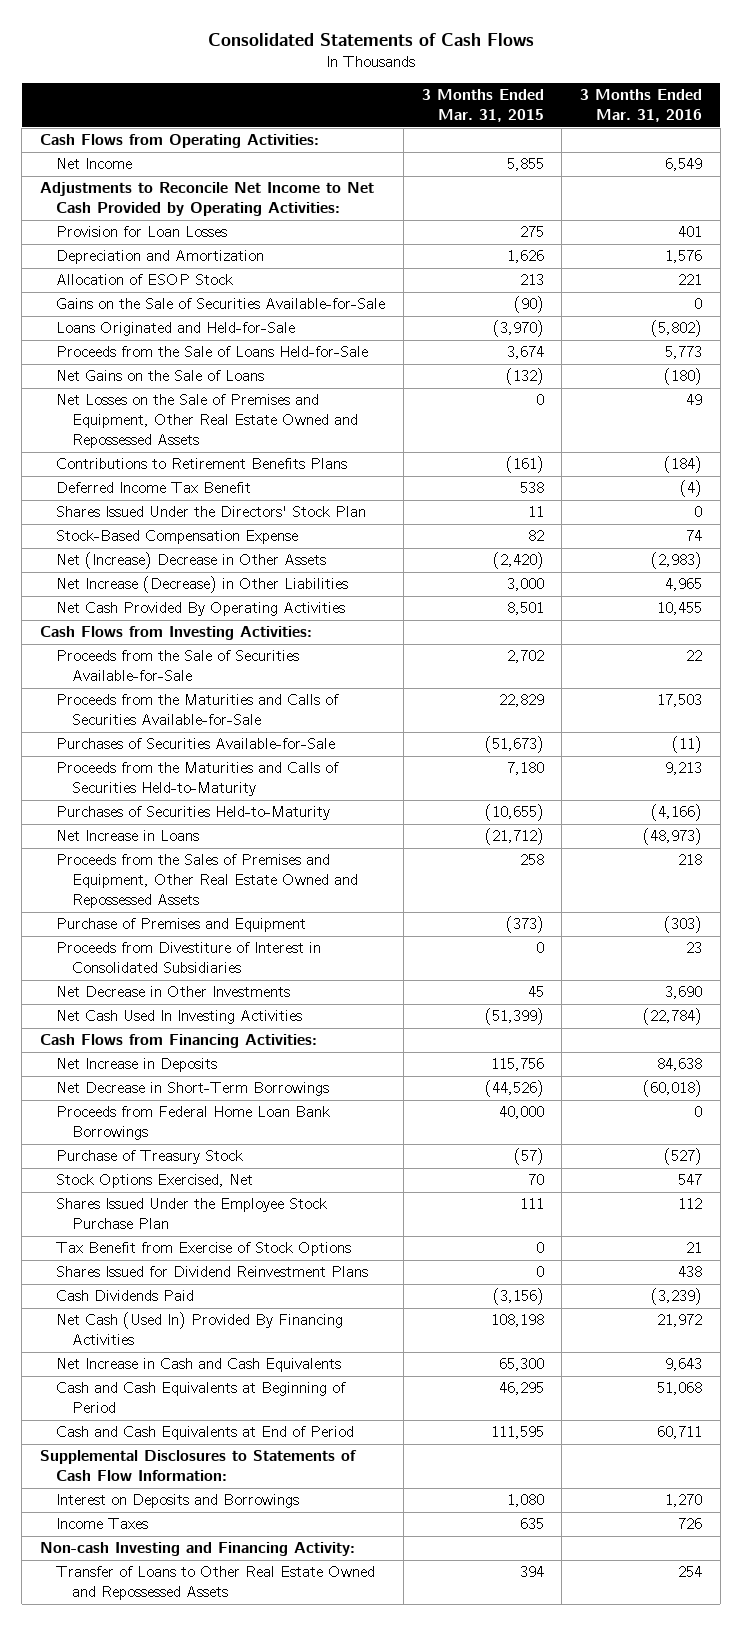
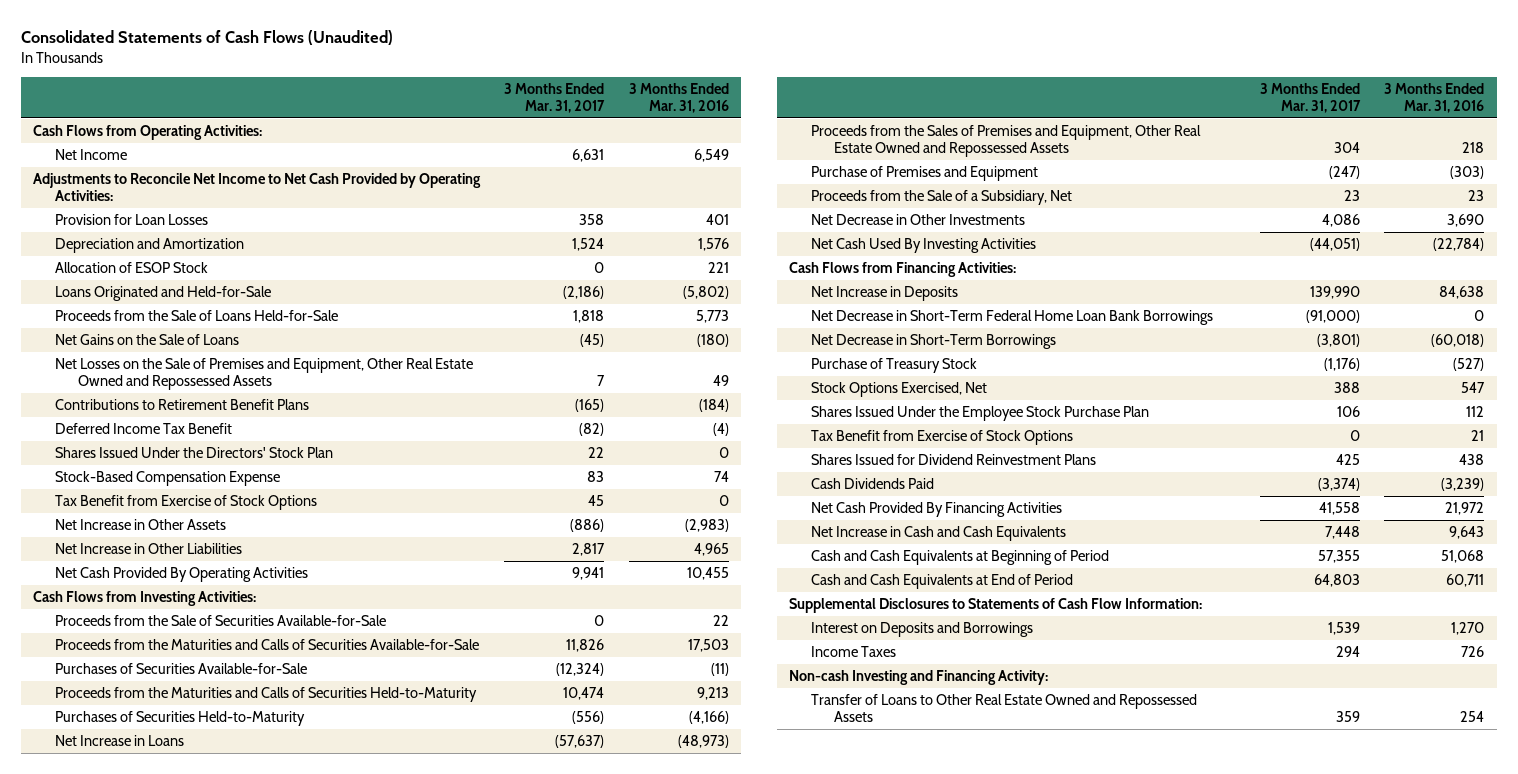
- Consolidated Statements of Cash Flows
+ Consolidated Statements of Cash Flows (Unaudited)
- | 3 Months Ended Mar. 31, 2015 | 3 Months Ended Mar. 31, 2016
+ | 3 Months Ended Mar. 31, 2017 | 3 Months Ended Mar. 31, 2016
- Gains on the Sale of Securities Available-for-Sale | (90) | 0
- Contributions to Retirement Benefits Plans | (161) | (184)
+ Contributions to Retirement Benefit Plans | (165) | (184)
- Net (Increase) Decrease in Other Assets | (2,420) | (2,983)
- Net Increase (Decrease) in Other Liabilities | 3,000 | 4,965
+ Tax Benefit from Exercise of Stock Options | 45 | 0
+ Net Increase in Other Assets | (886) | (2,983)
+ Net Increase in Other Liabilities | 2,817 | 4,965
- Proceeds from Divestiture of Interest in Consolidated Subsidiaries | 0 | 23
+ Proceeds from the Sale of a Subsidiary, Net | 23 | 23
- Net Cash Used In Investing Activities | (51,399) | (22,784)
+ Net Cash Used By Investing Activities | (44,051) | (22,784)
+ Net Decrease in Short-Term Federal Home Loan Bank Borrowings | (91,000) | 0
- Proceeds from Federal Home Loan Bank Borrowings | 40,000 | 0
- Net Cash (Used In) Provided By Financing Activities | 108,198 | 21,972
+ Net Cash Provided By Financing Activities | 41,558 | 21,972

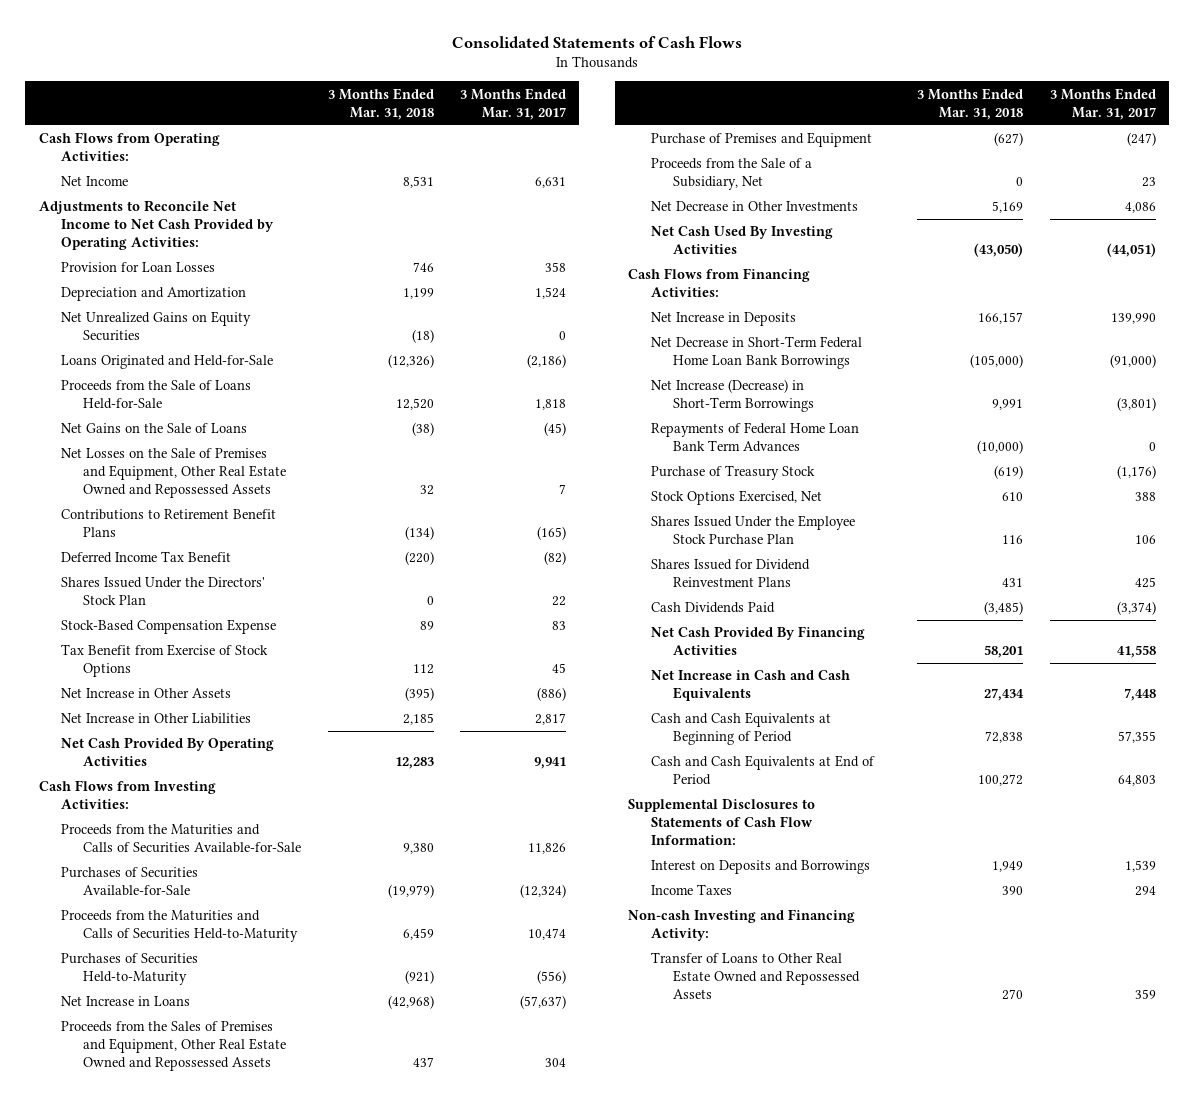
- Consolidated Statements of Cash Flows (Unaudited)
+ Consolidated Statements of Cash Flows
- | 3 Months Ended Mar. 31, 2017 | 3 Months Ended Mar. 31, 2016
+ | 3 Months Ended Mar. 31, 2018 | 3 Months Ended Mar. 31, 2017
- Allocation of ESOP Stock | 0 | 221
+ Net Unrealized Gains on Equity Securities | (18) | 0
- Proceeds from the Sale of Securities Available-for-Sale | 0 | 22
- Net Decrease in Short-Term Borrowings | (3,801) | (60,018)
+ Net Increase (Decrease) in Short-Term Borrowings | 9,991 | (3,801)
+ Repayments of Federal Home Loan Bank Term Advances | (10,000) | 0
- Tax Benefit from Exercise of Stock Options | 0 | 21

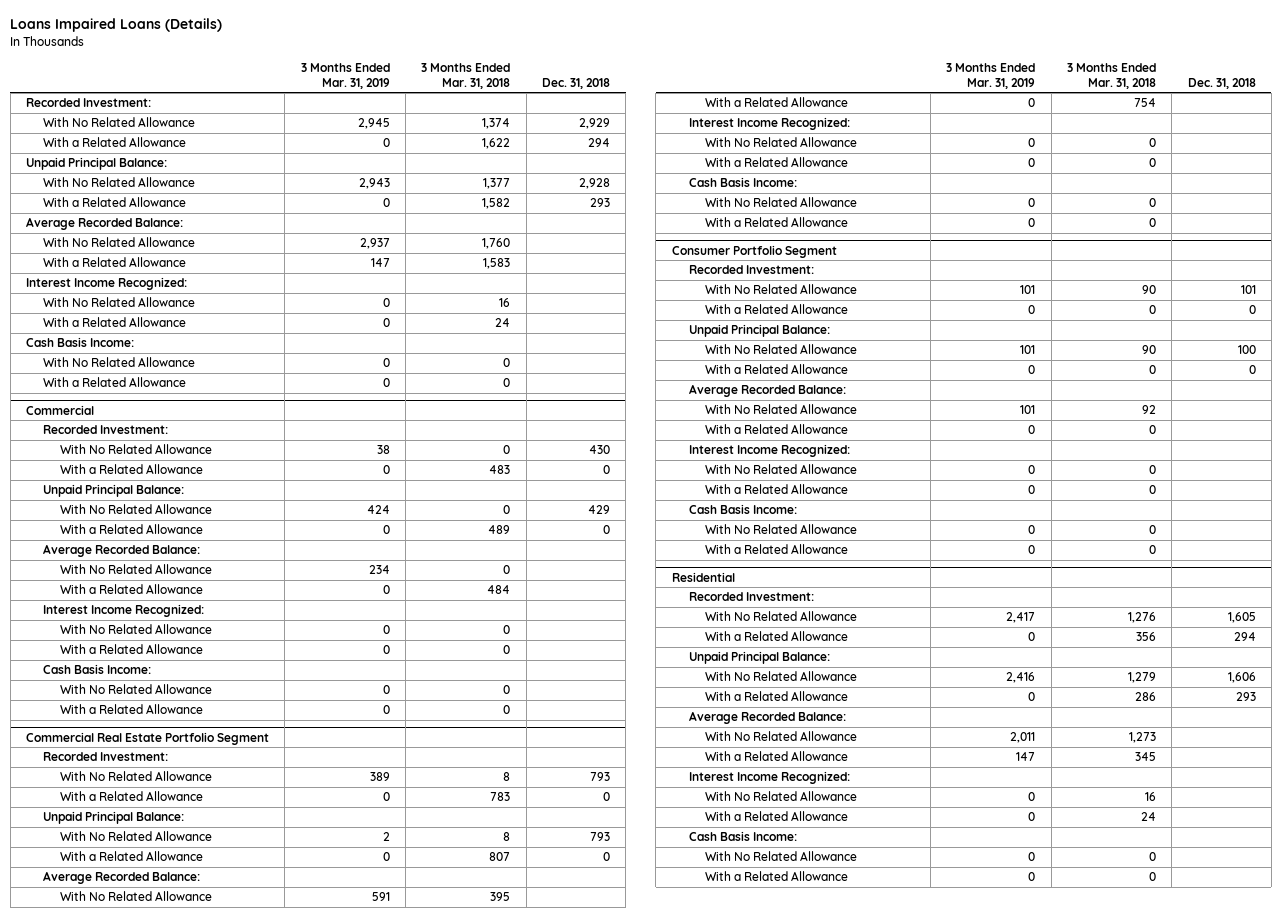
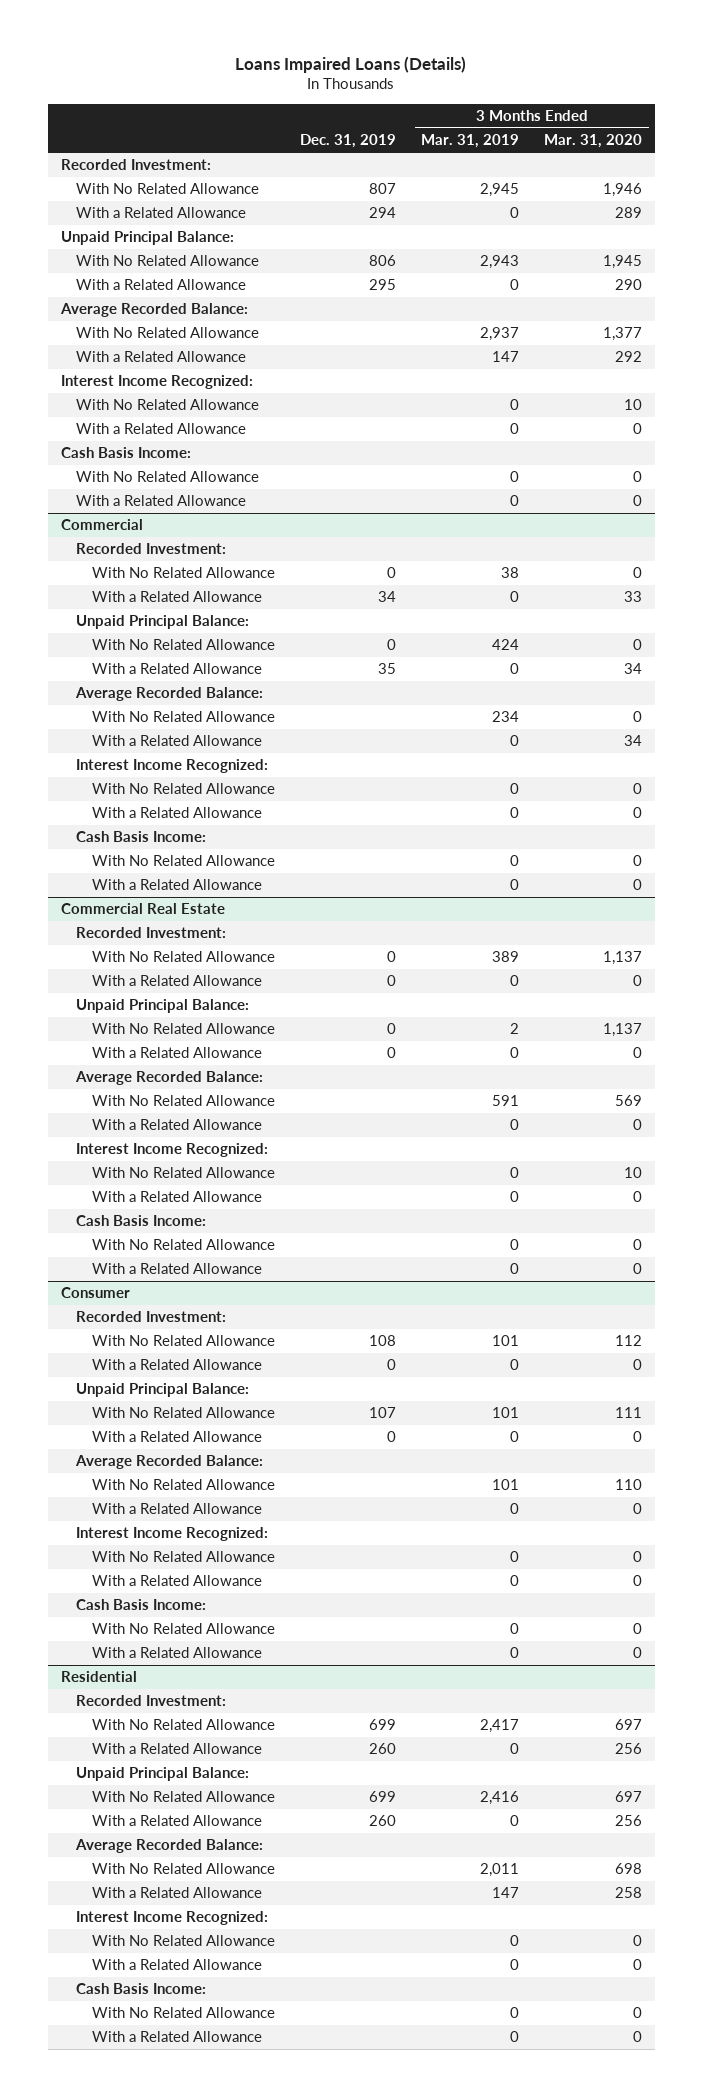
- | 3 Months Ended Mar. 31, 2019 | 3 Months Ended Mar. 31, 2018 | Dec. 31, 2018
+ | Dec. 31, 2019 | 3 Months Ended Mar. 31, 2019 | 3 Months Ended Mar. 31, 2020
- Commercial Real Estate Portfolio Segment
+ Commercial Real Estate
- Consumer Portfolio Segment
+ Consumer

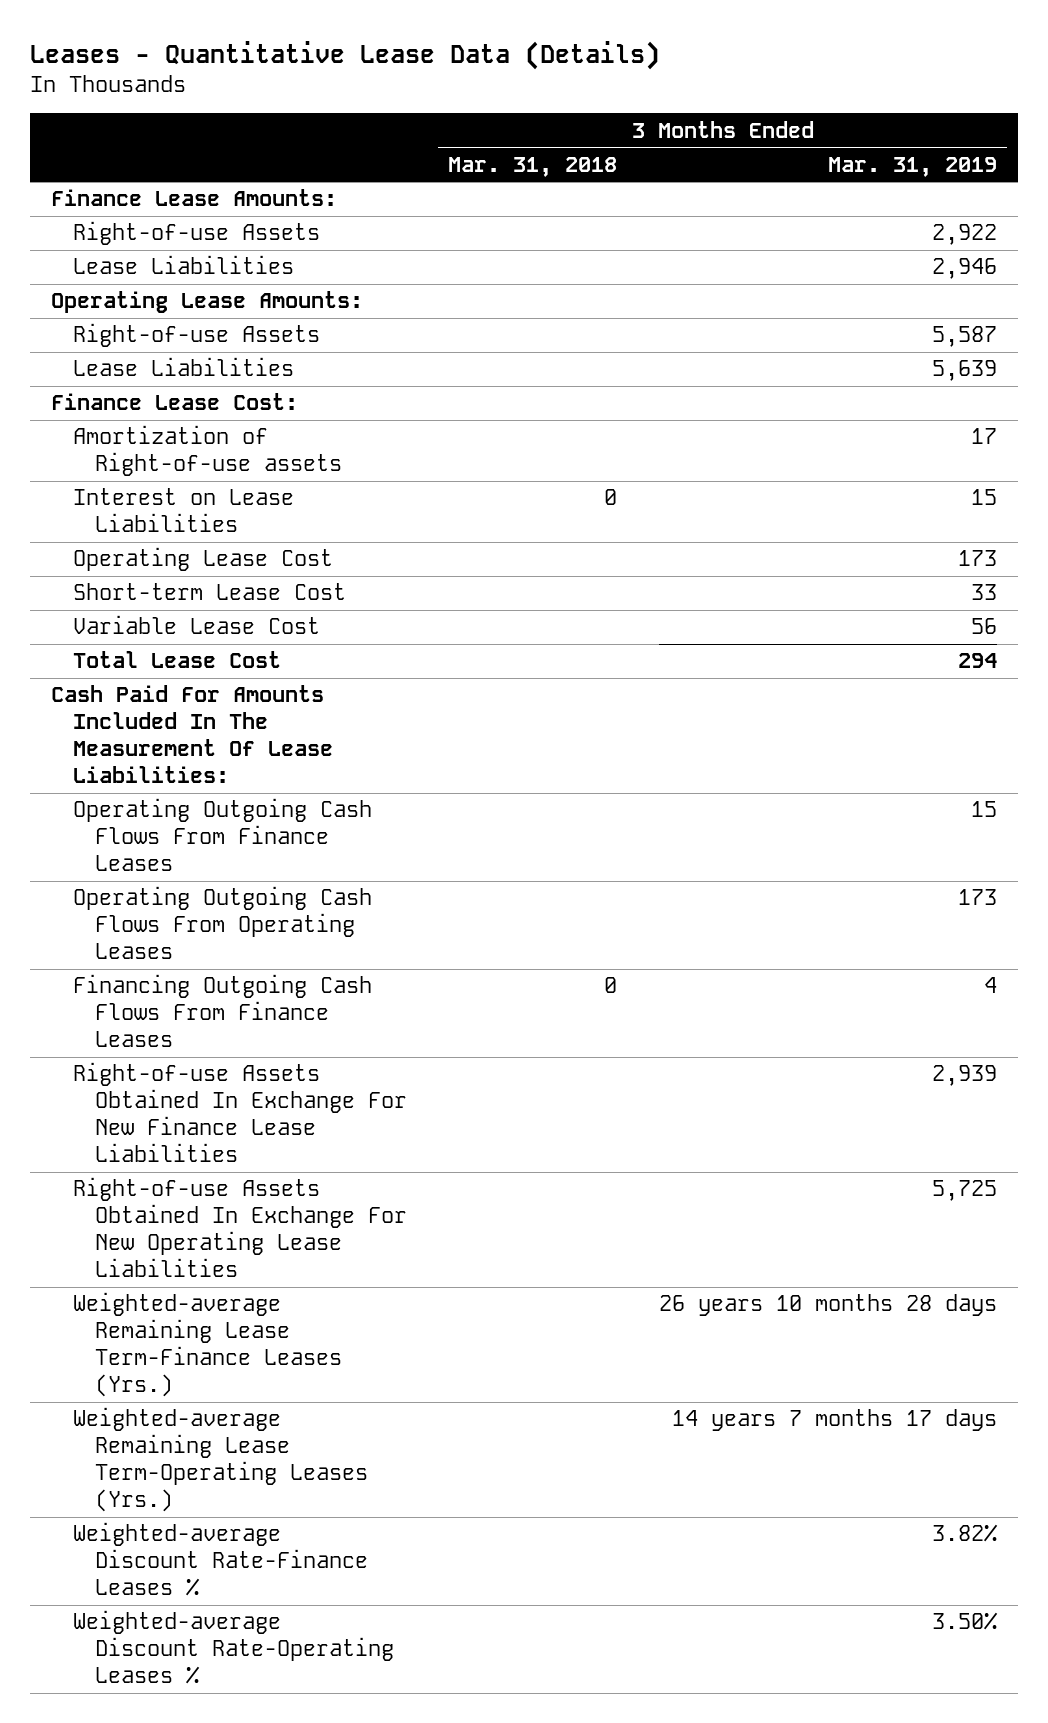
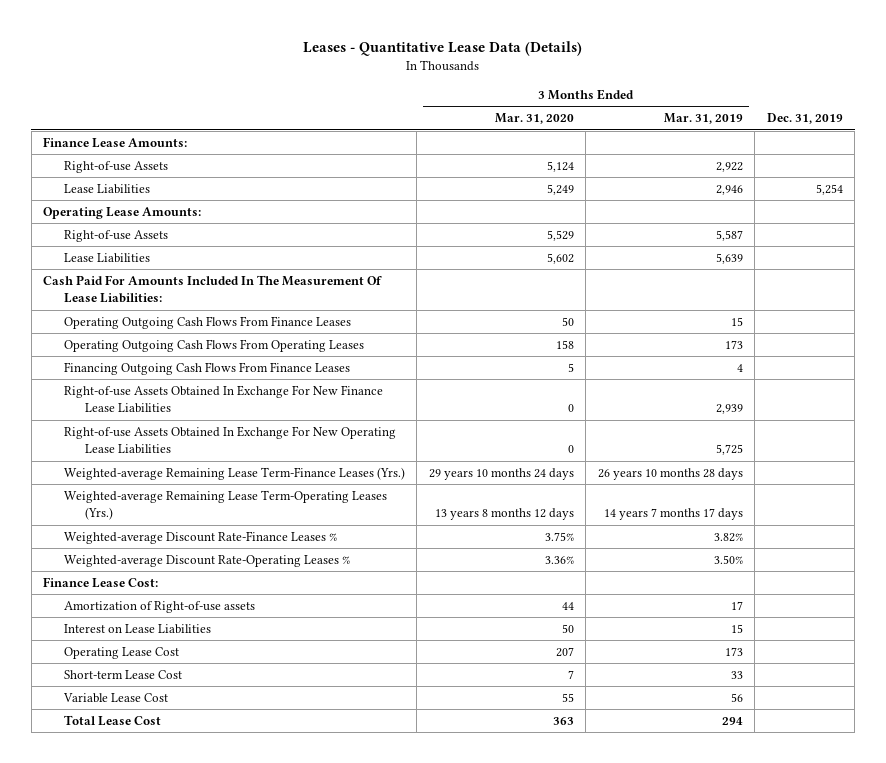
- | 3 Months Ended Mar. 31, 2018 | 3 Months Ended Mar. 31, 2019
+ | 3 Months Ended Mar. 31, 2020 | 3 Months Ended Mar. 31, 2019 | Dec. 31, 2019
moved down: Finance Lease Cost:
moved down: Amortization of Right-of-use assets | 44 | 17 |
moved down: Interest on Lease Liabilities | 50 | 15 |
moved down: Operating Lease Cost | 207 | 173 |
moved down: Short-term Lease Cost | 7 | 33 |
moved down: Variable Lease Cost | 55 | 56 |
moved down: Total Lease Cost | 363 | 294 |

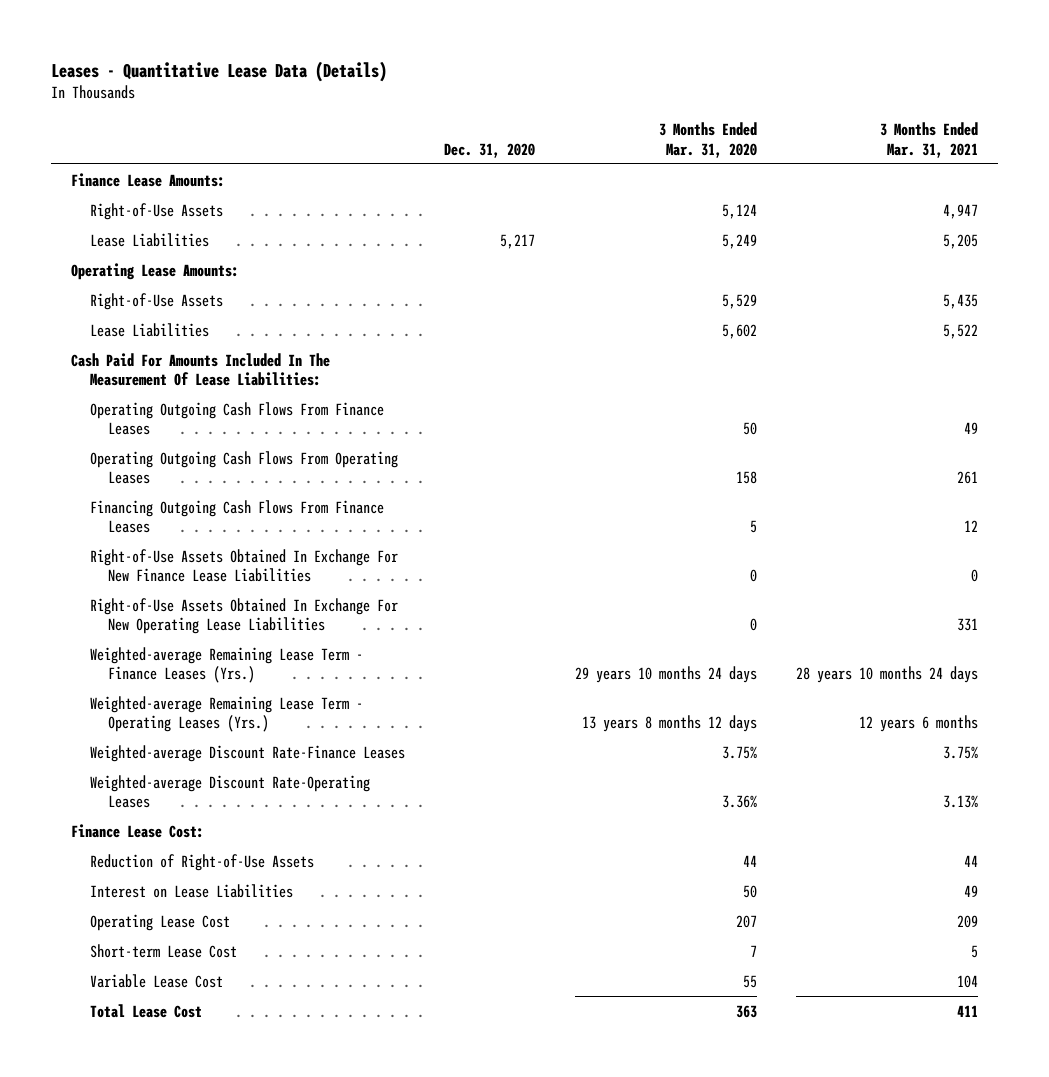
- | 3 Months Ended Mar. 31, 2020 | 3 Months Ended Mar. 31, 2019 | Dec. 31, 2019
+ | Dec. 31, 2020 | 3 Months Ended Mar. 31, 2020 | 3 Months Ended Mar. 31, 2021
- Right-of-use Assets | 5,124 | 2,922 |
+ Right-of-Use Assets | | 5,124 | 4,947
- Right-of-use Assets | 5,529 | 5,587 |
+ Right-of-Use Assets | | 5,529 | 5,435
- Right-of-use Assets Obtained In Exchange For New Finance Lease Liabilities | 0 | 2,939 |
- Right-of-use Assets Obtained In Exchange For New Operating Lease Liabilities | 0 | 5,725 |
- Weighted-average Remaining Lease Term-Finance Leases (Yrs.) | 29 years 10 months 24 days | 26 years 10 months 28 days |
- Weighted-average Remaining Lease Term-Operating Leases (Yrs.) | 13 years 8 months 12 days | 14 years 7 months 17 days |
- Weighted-average Discount Rate-Finance Leases % | 3.75% | 3.82% |
- Weighted-average Discount Rate-Operating Leases % | 3.36% | 3.50% |
+ Right-of-Use Assets Obtained In Exchange For New Finance Lease Liabilities | | 0 | 0
+ Right-of-Use Assets Obtained In Exchange For New Operating Lease Liabilities | | 0 | 331
+ Weighted-average Remaining Lease Term - Finance Leases (Yrs.) | | 29 years 10 months 24 days | 28 years 10 months 24 days
+ Weighted-average Remaining Lease Term - Operating Leases (Yrs.) | | 13 years 8 months 12 days | 12 years 6 months
+ Weighted-average Discount Rate-Finance Leases | | 3.75% | 3.75%
+ Weighted-average Discount Rate-Operating Leases | | 3.36% | 3.13%
- Amortization of Right-of-use assets | 44 | 17 |
+ Reduction of Right-of-Use Assets | | 44 | 44

